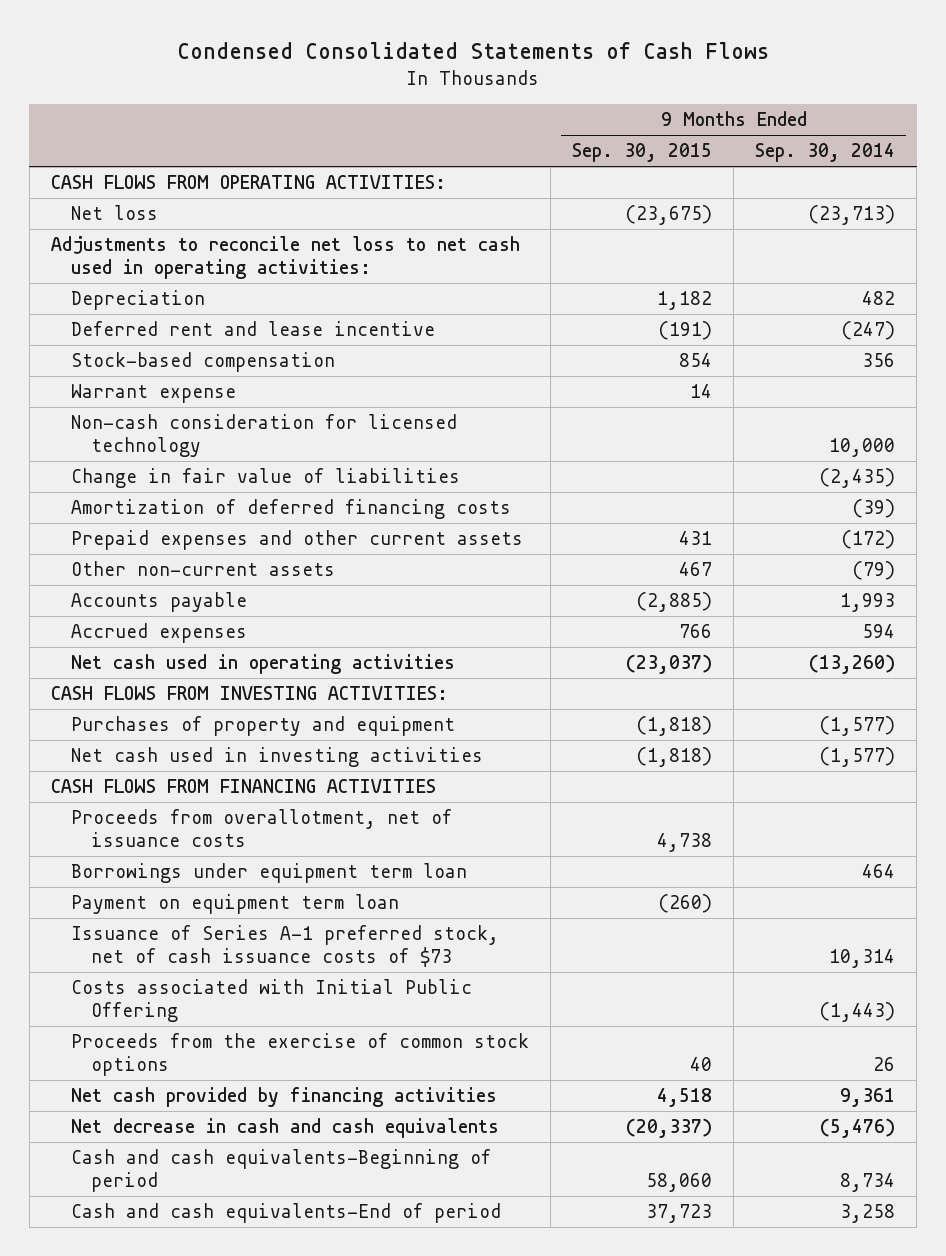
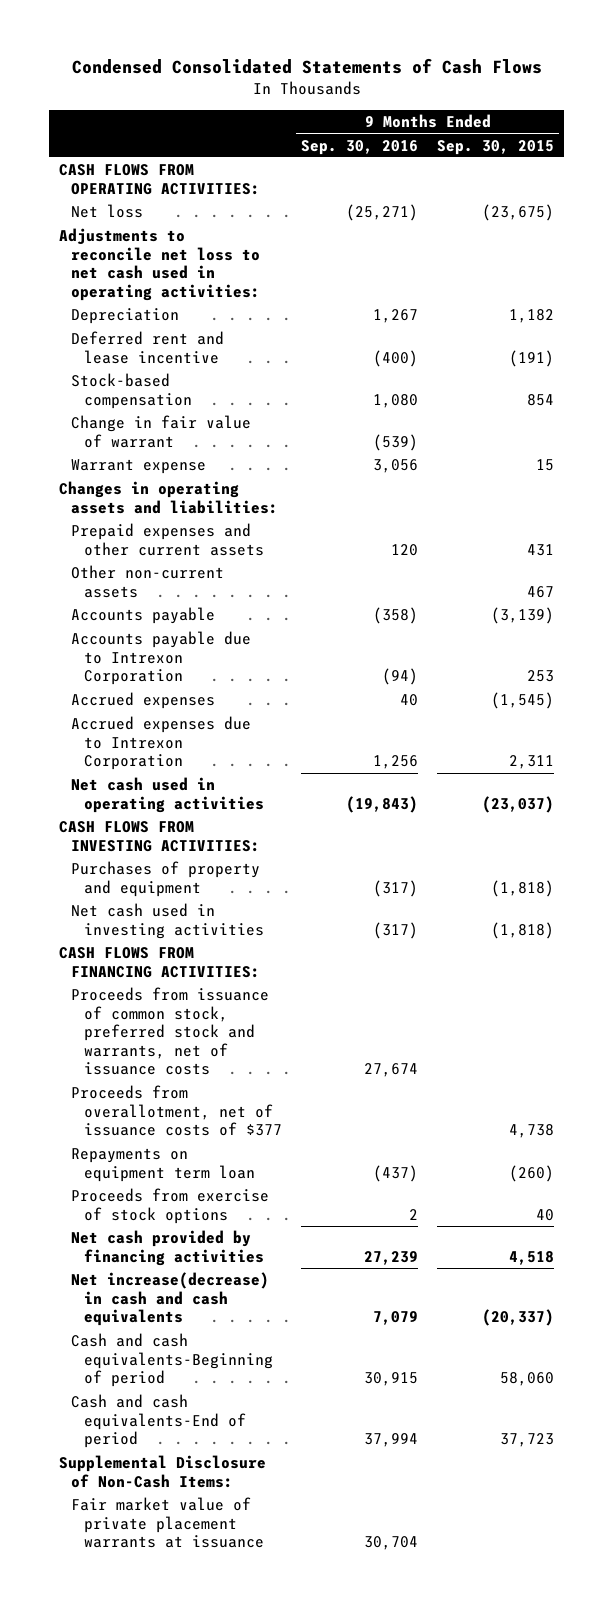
- | 9 Months Ended Sep. 30, 2015 | 9 Months Ended Sep. 30, 2014
+ | 9 Months Ended Sep. 30, 2016 | 9 Months Ended Sep. 30, 2015
- Warrant expense | 14 |
- Non-cash consideration for licensed technology | | 10,000
- Change in fair value of liabilities | | (2,435)
- Amortization of deferred financing costs | | (39)
+ Change in fair value of warrant | (539) |
+ Warrant expense | 3,056 | 15
+ Changes in operating assets and liabilities:
- Accounts payable | (2,885) | 1,993
- Accrued expenses | 766 | 594
+ Accounts payable | (358) | (3,139)
+ Accounts payable due to Intrexon Corporation | (94) | 253
+ Accrued expenses | 40 | (1,545)
+ Accrued expenses due to Intrexon Corporation | 1,256 | 2,311
- CASH FLOWS FROM FINANCING ACTIVITIES
- Proceeds from overallotment, net of issuance costs | 4,738 |
- Borrowings under equipment term loan | | 464
- Payment on equipment term loan | (260) |
- Issuance of Series A-1 preferred stock, net of cash issuance costs of $73 | | 10,314
- Costs associated with Initial Public Offering | | (1,443)
- Proceeds from the exercise of common stock options | 40 | 26
+ CASH FLOWS FROM FINANCING ACTIVITIES:
+ Proceeds from issuance of common stock, preferred stock and warrants, net of issuance costs | 27,674 |
+ Proceeds from overallotment, net of issuance costs of $377 | | 4,738
+ Repayments on equipment term loan | (437) | (260)
+ Proceeds from exercise of stock options | 2 | 40
- Net decrease in cash and cash equivalents | (20,337) | (5,476)
+ Net increase(decrease) in cash and cash equivalents | 7,079 | (20,337)
+ Supplemental Disclosure of Non-Cash Items:
+ Fair market value of private placement warrants at issuance | 30,704 |

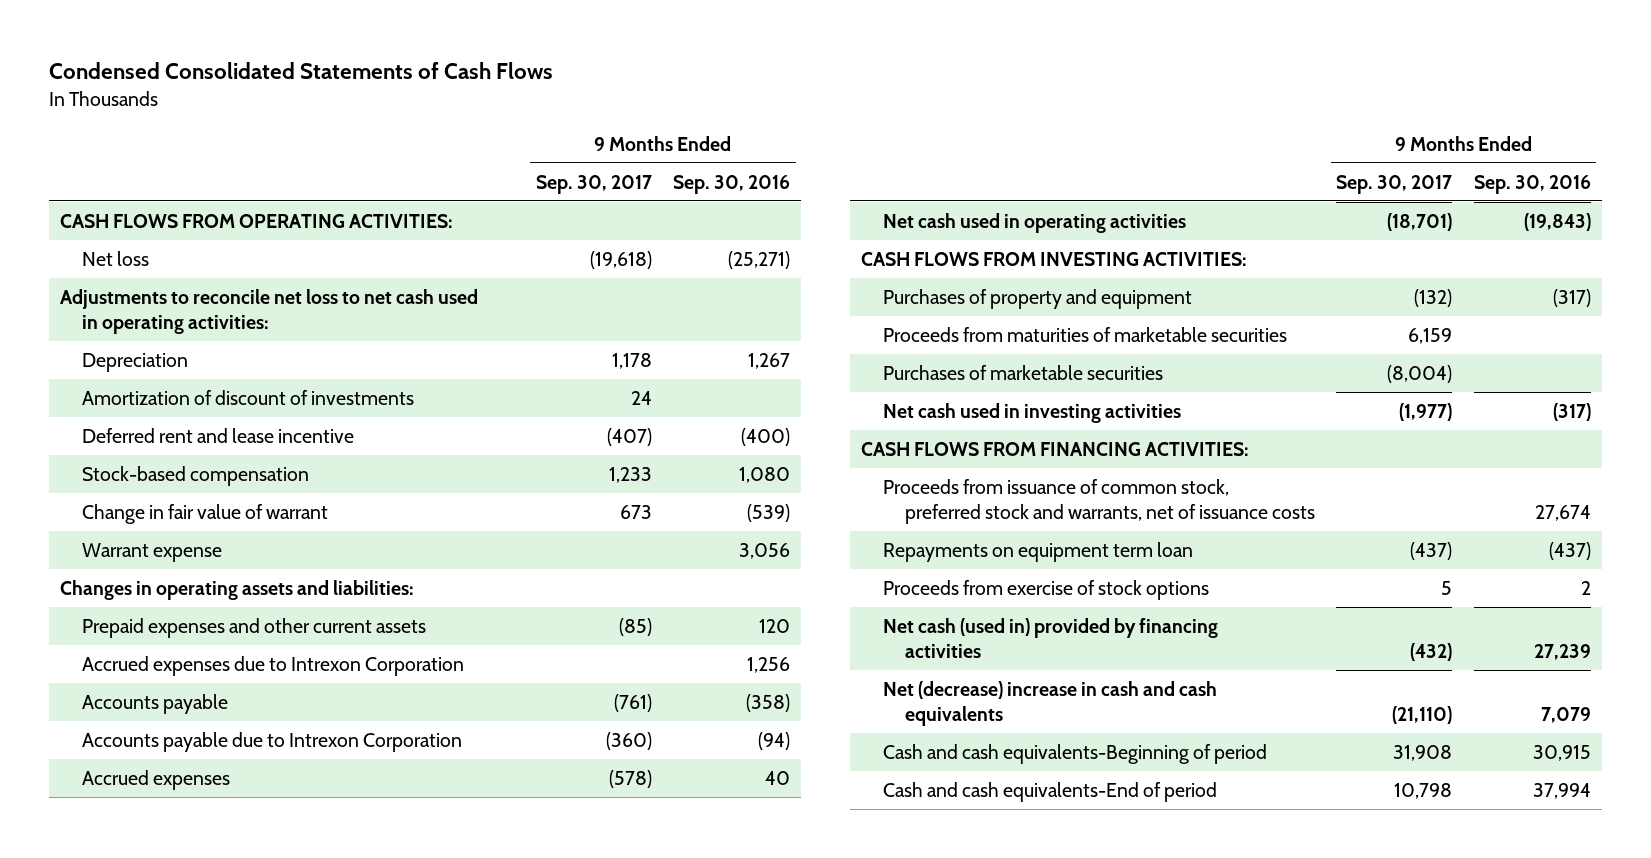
- | 9 Months Ended Sep. 30, 2016 | 9 Months Ended Sep. 30, 2015
+ | 9 Months Ended Sep. 30, 2017 | 9 Months Ended Sep. 30, 2016
+ Amortization of discount of investments | 24 |
- Other non-current assets | | 467
moved up: Accrued expenses due to Intrexon Corporation | | 1,256
+ Proceeds from maturities of marketable securities | 6,159 |
+ Purchases of marketable securities | (8,004) |
- Proceeds from overallotment, net of issuance costs of $377 | | 4,738
- Net cash provided by financing activities | 27,239 | 4,518
- Net increase(decrease) in cash and cash equivalents | 7,079 | (20,337)
+ Net cash (used in) provided by financing activities | (432) | 27,239
+ Net (decrease) increase in cash and cash equivalents | (21,110) | 7,079
- Supplemental Disclosure of Non-Cash Items:
- Fair market value of private placement warrants at issuance | 30,704 |

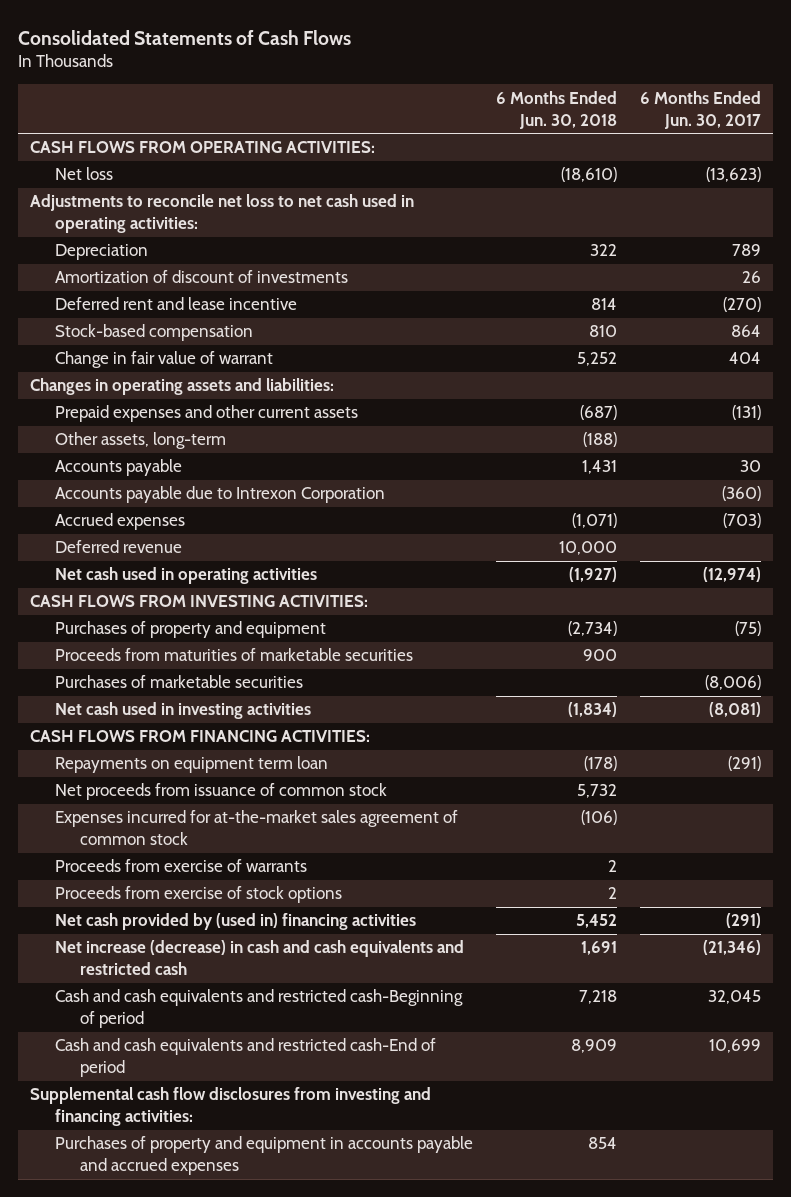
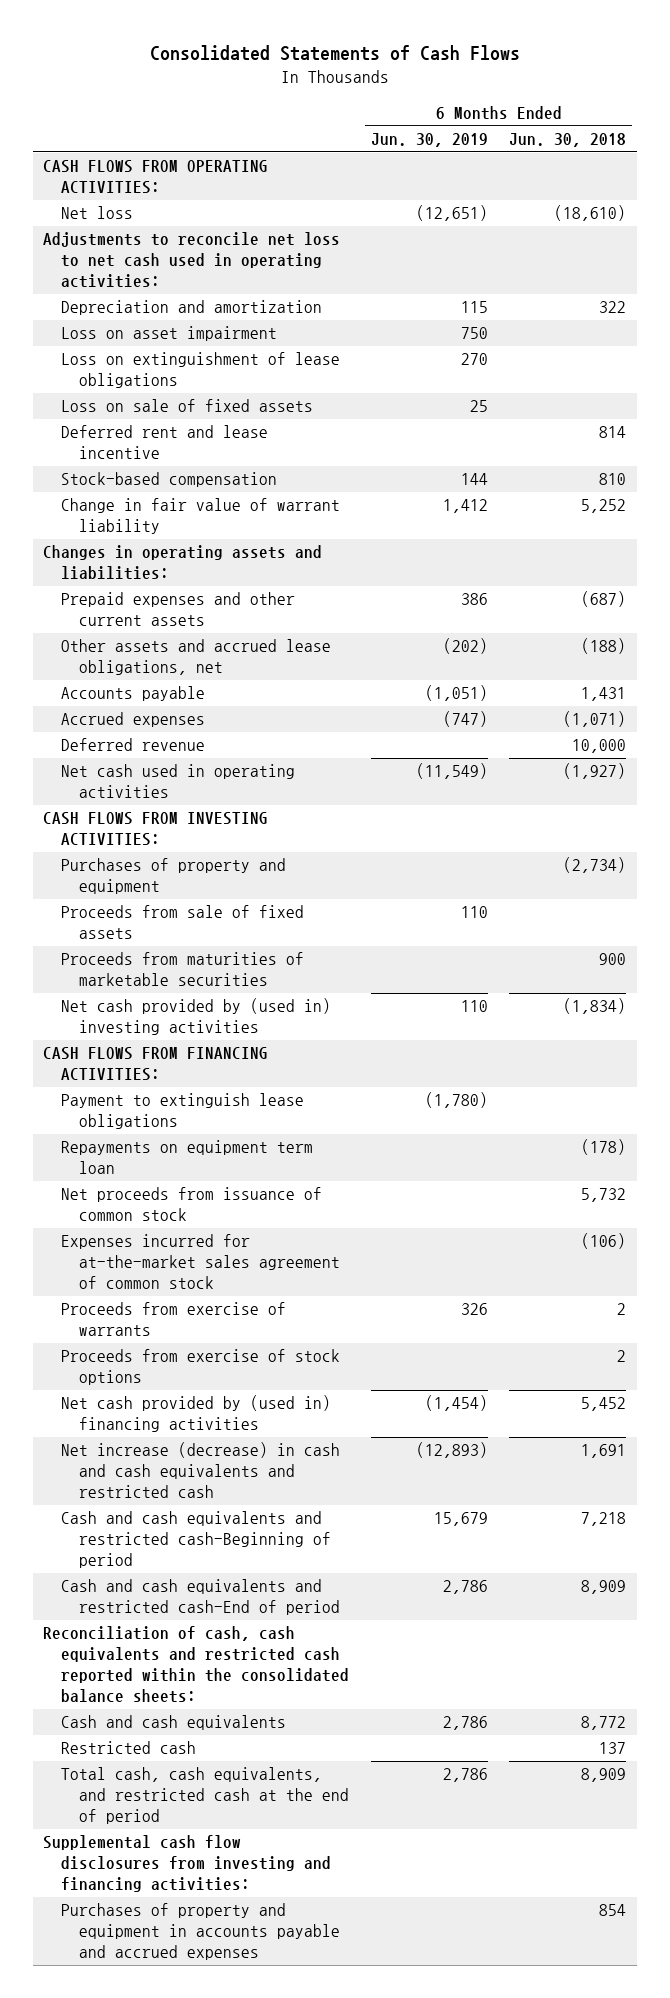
- | 6 Months Ended Jun. 30, 2018 | 6 Months Ended Jun. 30, 2017
+ | 6 Months Ended Jun. 30, 2019 | 6 Months Ended Jun. 30, 2018
- Depreciation | 322 | 789
- Amortization of discount of investments | | 26
+ Depreciation and amortization | 115 | 322
+ Loss on asset impairment | 750 |
+ Loss on extinguishment of lease obligations | 270 |
+ Loss on sale of fixed assets | 25 |
- Change in fair value of warrant | 5,252 | 404
+ Change in fair value of warrant liability | 1,412 | 5,252
- Other assets, long-term | (188) |
+ Other assets and accrued lease obligations, net | (202) | (188)
- Accounts payable due to Intrexon Corporation | | (360)
+ Proceeds from sale of fixed assets | 110 |
- Purchases of marketable securities | | (8,006)
- Net cash used in investing activities | (1,834) | (8,081)
+ Net cash provided by (used in) investing activities | 110 | (1,834)
+ Payment to extinguish lease obligations | (1,780) |
+ Reconciliation of cash, cash equivalents and restricted cash reported within the consolidated balance sheets:
+ Cash and cash equivalents | 2,786 | 8,772
+ Restricted cash | | 137
+ Total cash, cash equivalents, and restricted cash at the end of period | 2,786 | 8,909

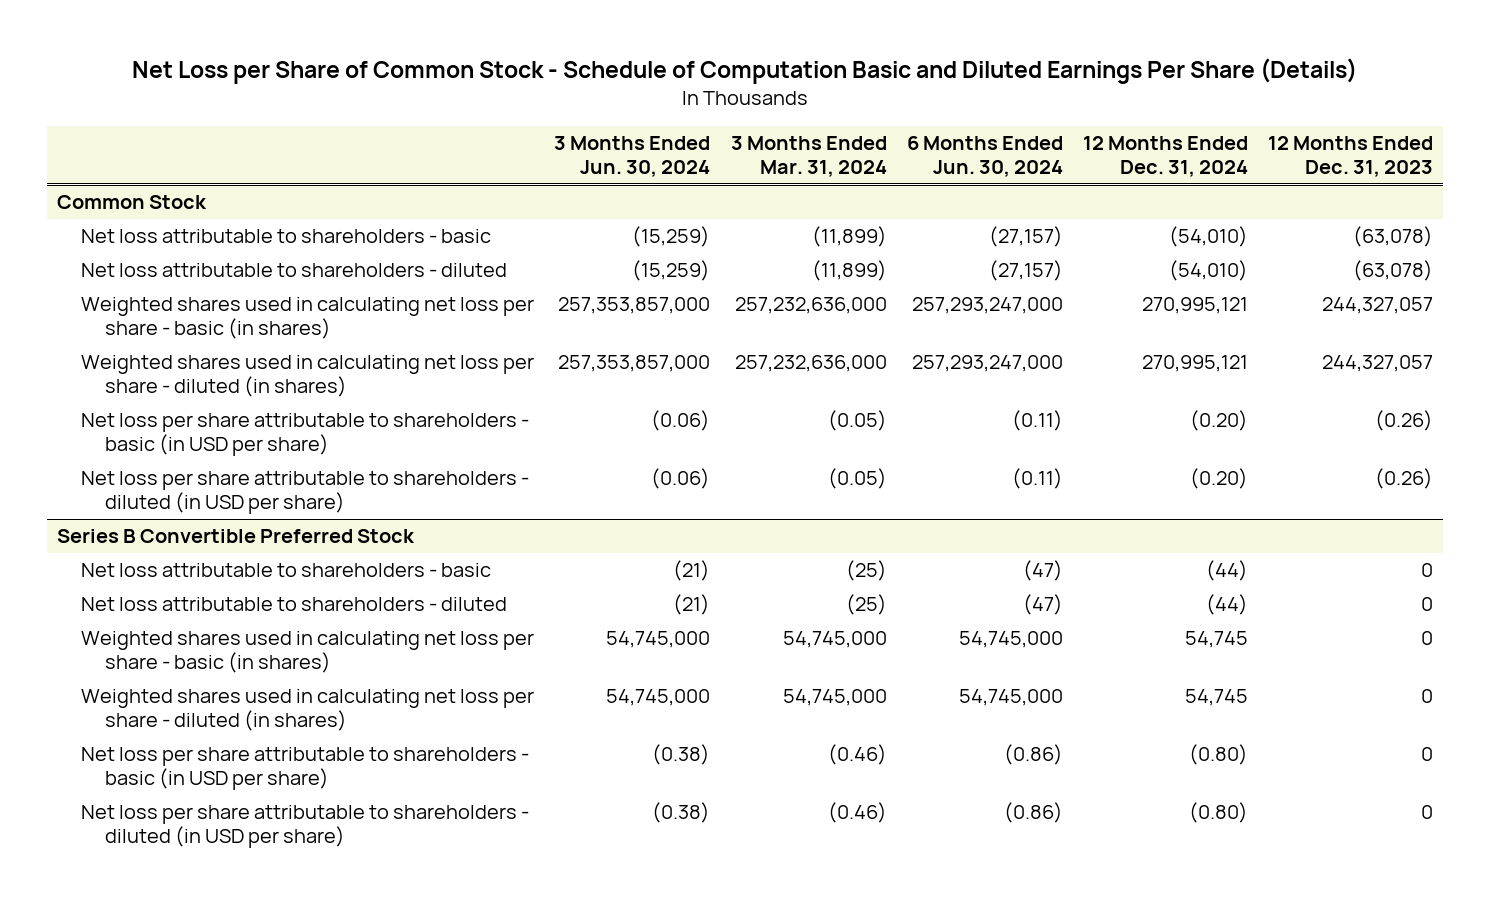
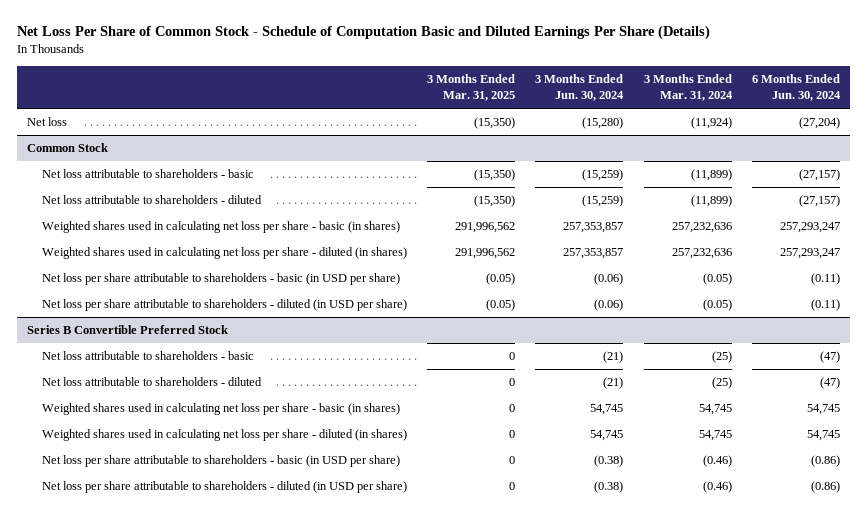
- Net Loss per Share of Common Stock - Schedule of Computation Basic and Diluted Earnings Per Share (Details)
+ Net Loss Per Share of Common Stock - Schedule of Computation Basic and Diluted Earnings Per Share (Details)
- | 3 Months Ended Jun. 30, 2024 | 3 Months Ended Mar. 31, 2024 | 6 Months Ended Jun. 30, 2024 | 12 Months Ended Dec. 31, 2024 | 12 Months Ended Dec. 31, 2023
+ | 3 Months Ended Mar. 31, 2025 | 3 Months Ended Jun. 30, 2024 | 3 Months Ended Mar. 31, 2024 | 6 Months Ended Jun. 30, 2024
+ Net loss | (15,350) | (15,280) | (11,924) | (27,204)
@ Common Stock
- Weighted shares used in calculating net loss per share - basic (in shares) | 257,353,857,000 | 257,232,636,000 | 257,293,247,000 | 270,995,121 | 244,327,057
- Weighted shares used in calculating net loss per share - diluted (in shares) | 257,353,857,000 | 257,232,636,000 | 257,293,247,000 | 270,995,121 | 244,327,057
+ Weighted shares used in calculating net loss per share - basic (in shares) | 291,996,562 | 257,353,857 | 257,232,636 | 257,293,247
+ Weighted shares used in calculating net loss per share - diluted (in shares) | 291,996,562 | 257,353,857 | 257,232,636 | 257,293,247
@ Series B Convertible Preferred Stock
- Weighted shares used in calculating net loss per share - basic (in shares) | 54,745,000 | 54,745,000 | 54,745,000 | 54,745 | 0
- Weighted shares used in calculating net loss per share - diluted (in shares) | 54,745,000 | 54,745,000 | 54,745,000 | 54,745 | 0
+ Weighted shares used in calculating net loss per share - basic (in shares) | 0 | 54,745 | 54,745 | 54,745
+ Weighted shares used in calculating net loss per share - diluted (in shares) | 0 | 54,745 | 54,745 | 54,745

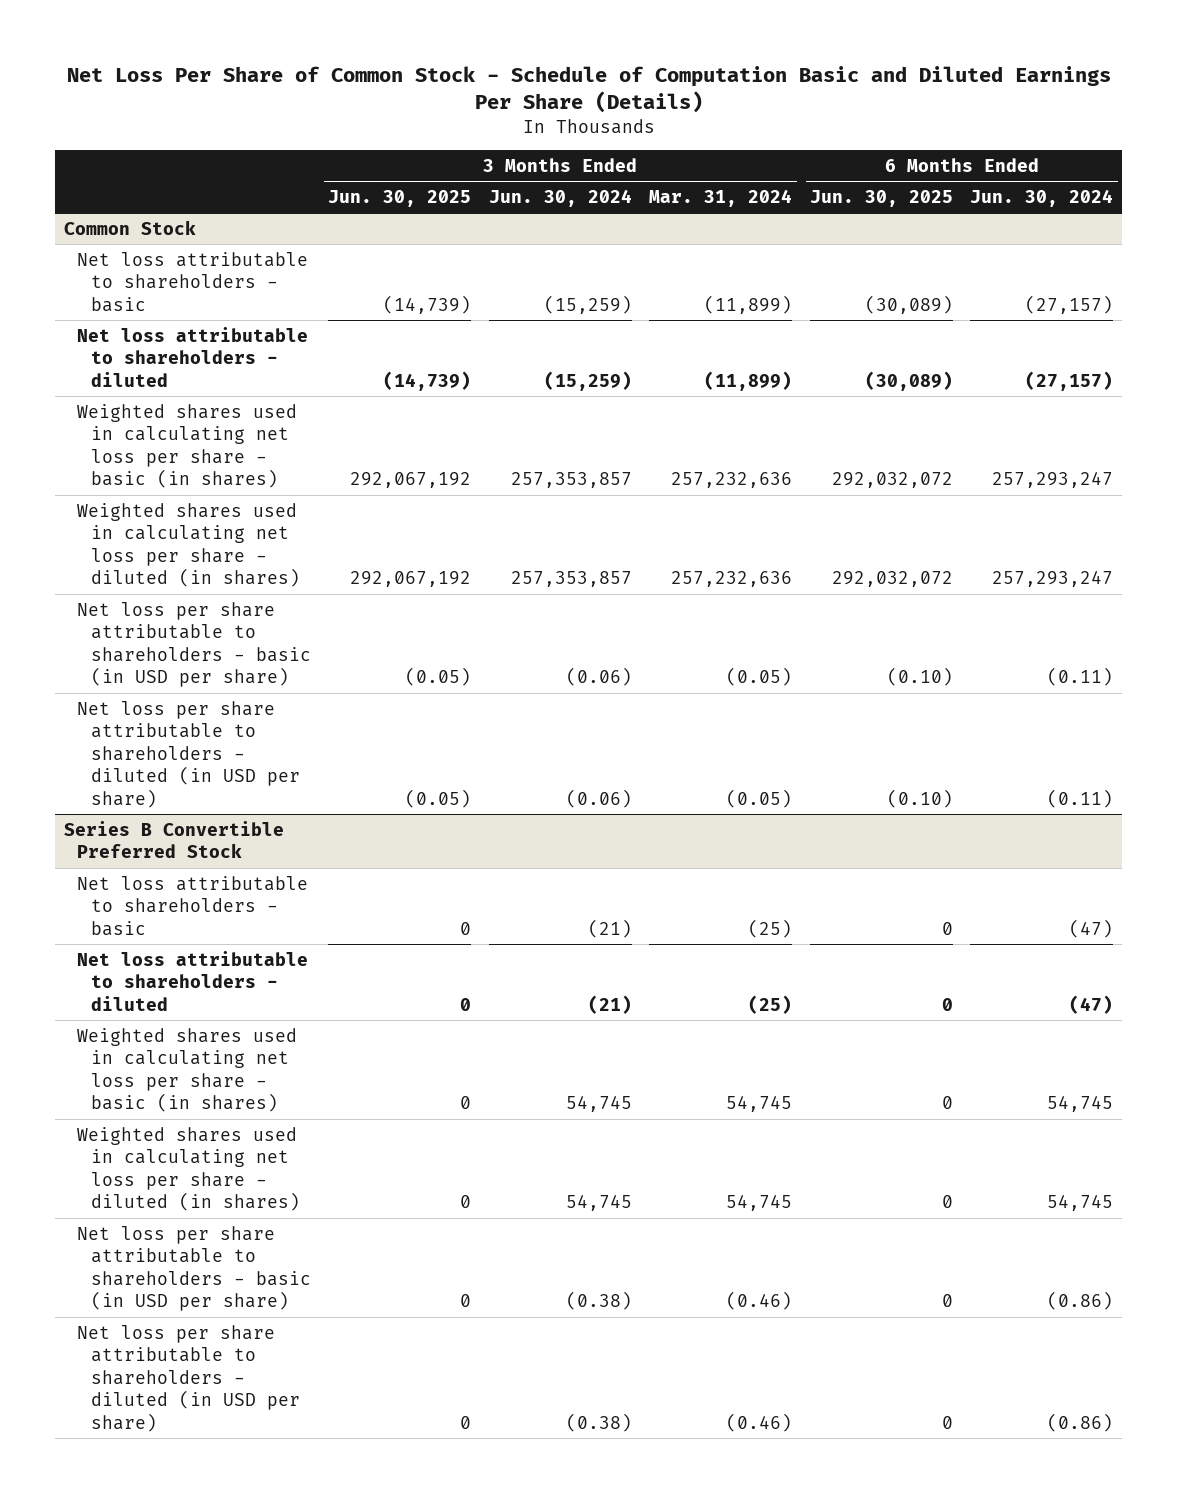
- | 3 Months Ended Mar. 31, 2025 | 3 Months Ended Jun. 30, 2024 | 3 Months Ended Mar. 31, 2024 | 6 Months Ended Jun. 30, 2024
+ | 3 Months Ended Jun. 30, 2025 | 3 Months Ended Jun. 30, 2024 | 3 Months Ended Mar. 31, 2024 | 6 Months Ended Jun. 30, 2025 | 6 Months Ended Jun. 30, 2024
- Net loss | (15,350) | (15,280) | (11,924) | (27,204)

